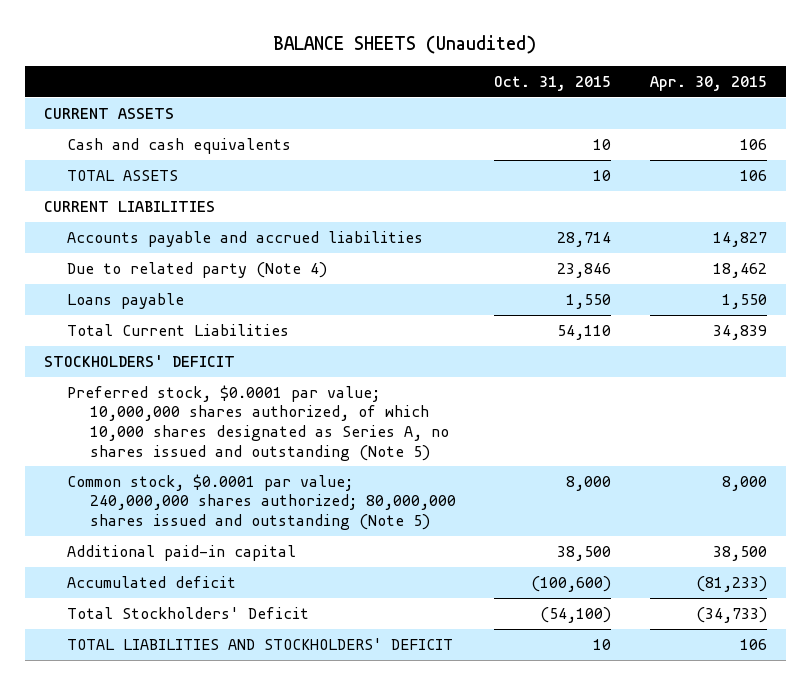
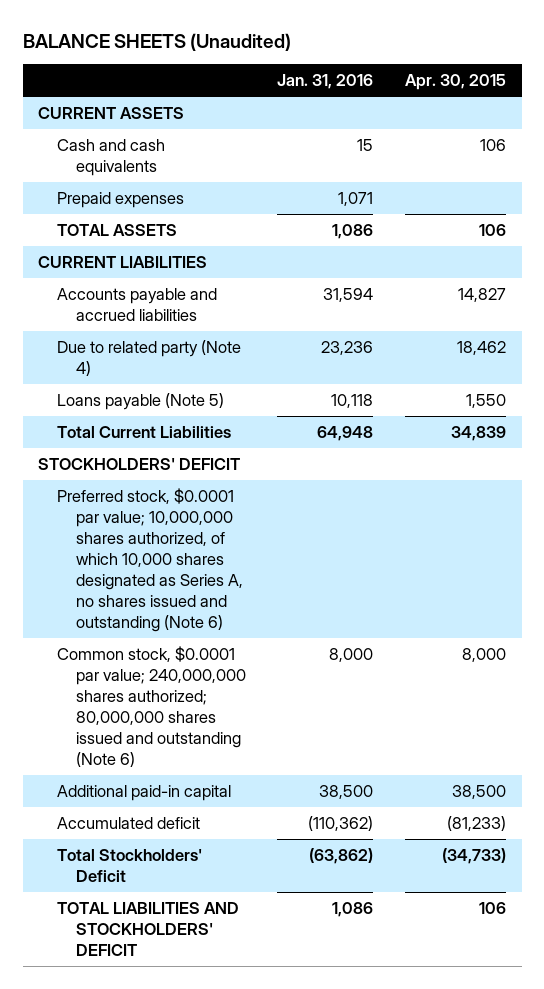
- | Oct. 31, 2015 | Apr. 30, 2015
+ | Jan. 31, 2016 | Apr. 30, 2015
+ Prepaid expenses | 1,071 |
- Loans payable | 1,550 | 1,550
+ Loans payable (Note 5) | 10,118 | 1,550
- Preferred stock, $0.0001 par value; 10,000,000 shares authorized, of which 10,000 shares designated as Series A, no shares issued and outstanding (Note 5)
- Common stock, $0.0001 par value; 240,000,000 shares authorized; 80,000,000 shares issued and outstanding (Note 5) | 8,000 | 8,000
+ Preferred stock, $0.0001 par value; 10,000,000 shares authorized, of which 10,000 shares designated as Series A, no shares issued and outstanding (Note 6)
+ Common stock, $0.0001 par value; 240,000,000 shares authorized; 80,000,000 shares issued and outstanding (Note 6) | 8,000 | 8,000

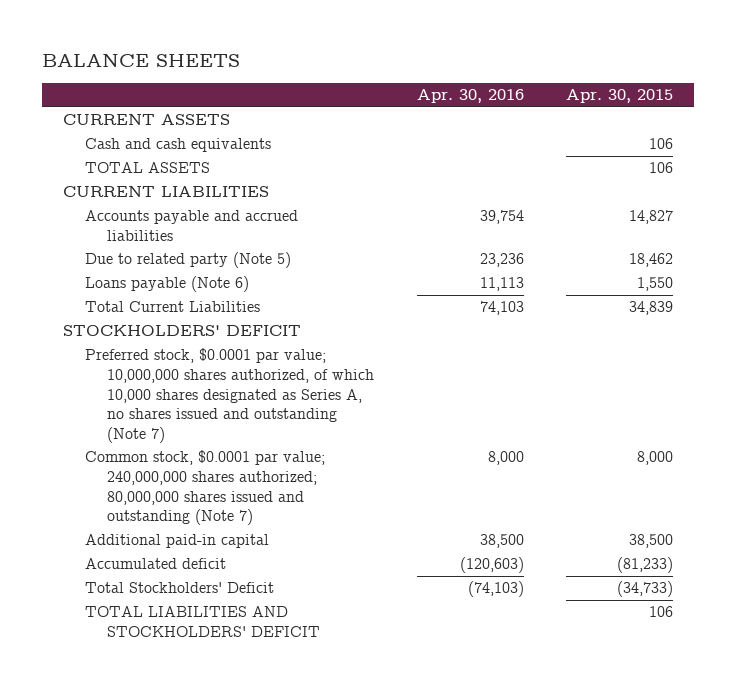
- BALANCE SHEETS (Unaudited)
+ BALANCE SHEETS
- | Jan. 31, 2016 | Apr. 30, 2015
+ | Apr. 30, 2016 | Apr. 30, 2015
- Prepaid expenses | 1,071 |
- Due to related party (Note 4) | 23,236 | 18,462
- Loans payable (Note 5) | 10,118 | 1,550
+ Due to related party (Note 5) | 23,236 | 18,462
+ Loans payable (Note 6) | 11,113 | 1,550
- Preferred stock, $0.0001 par value; 10,000,000 shares authorized, of which 10,000 shares designated as Series A, no shares issued and outstanding (Note 6)
- Common stock, $0.0001 par value; 240,000,000 shares authorized; 80,000,000 shares issued and outstanding (Note 6) | 8,000 | 8,000
+ Preferred stock, $0.0001 par value; 10,000,000 shares authorized, of which 10,000 shares designated as Series A, no shares issued and outstanding (Note 7)
+ Common stock, $0.0001 par value; 240,000,000 shares authorized; 80,000,000 shares issued and outstanding (Note 7) | 8,000 | 8,000

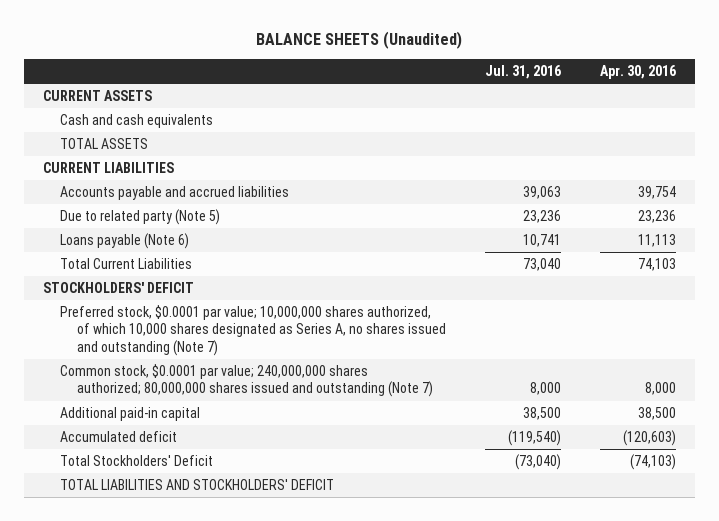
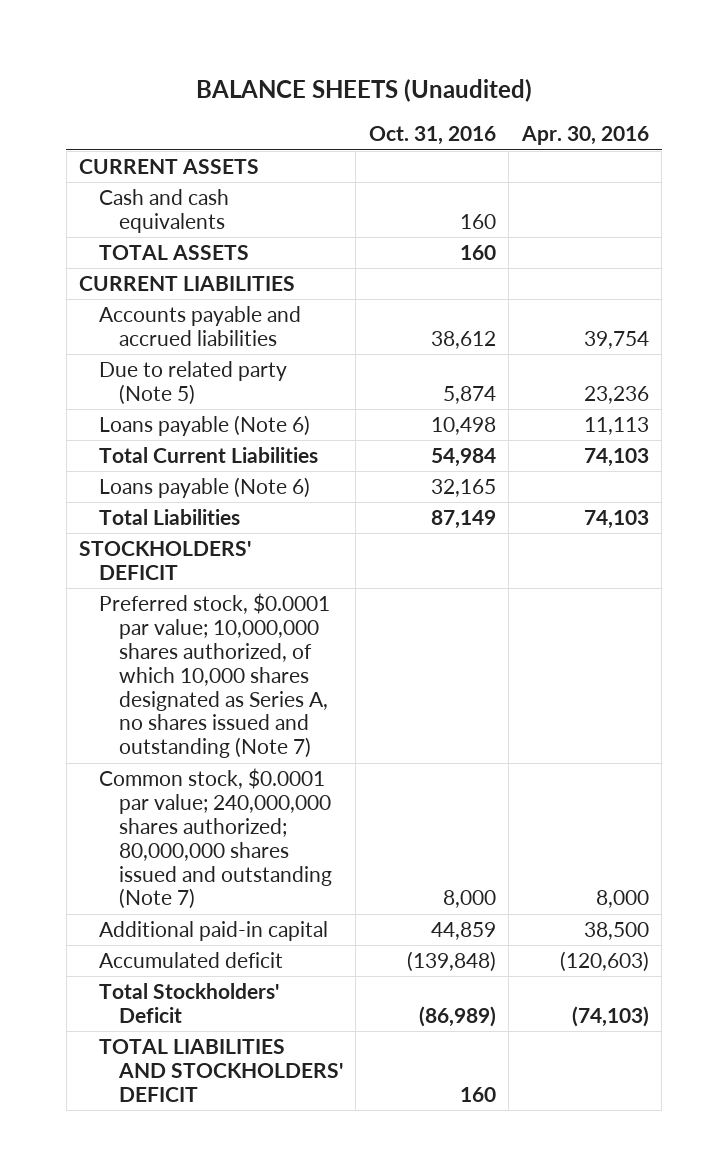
- | Jul. 31, 2016 | Apr. 30, 2016
+ | Oct. 31, 2016 | Apr. 30, 2016
+ Loans payable (Note 6) | 32,165 |
+ Total Liabilities | 87,149 | 74,103

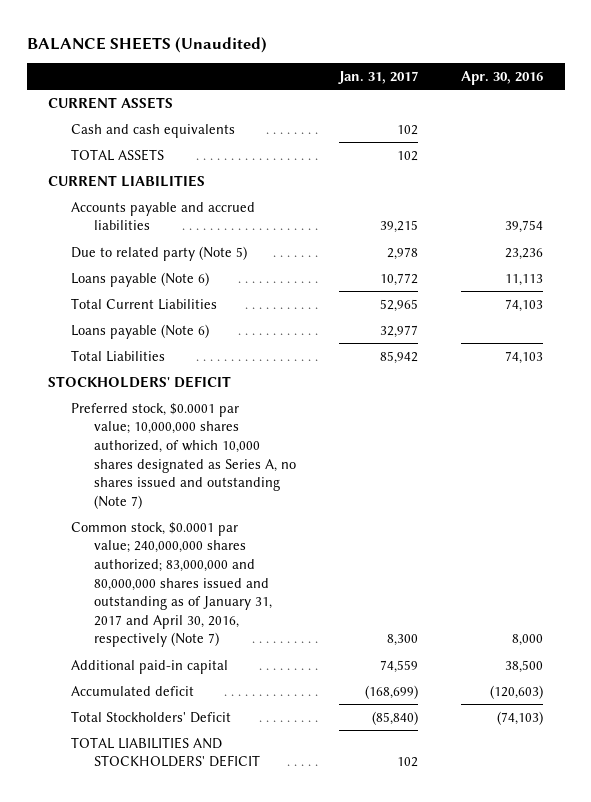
- | Oct. 31, 2016 | Apr. 30, 2016
+ | Jan. 31, 2017 | Apr. 30, 2016
- Common stock, $0.0001 par value; 240,000,000 shares authorized; 80,000,000 shares issued and outstanding (Note 7) | 8,000 | 8,000
+ Common stock, $0.0001 par value; 240,000,000 shares authorized; 83,000,000 and 80,000,000 shares issued and outstanding as of January 31, 2017 and April 30, 2016, respectively (Note 7) | 8,300 | 8,000

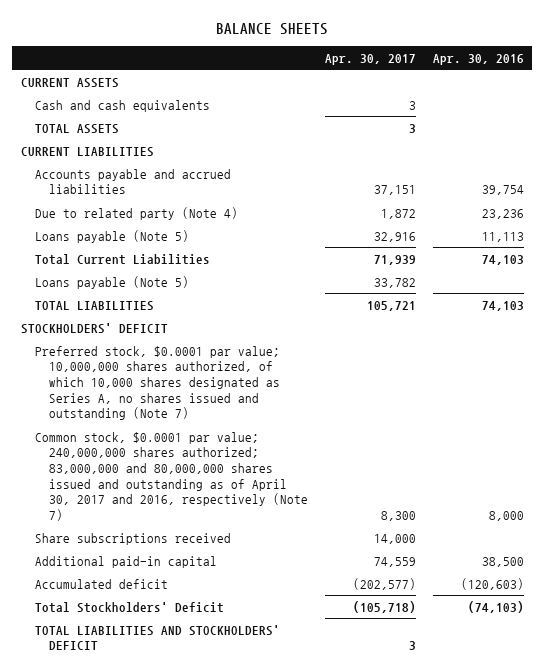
- BALANCE SHEETS (Unaudited)
+ BALANCE SHEETS
- | Jan. 31, 2017 | Apr. 30, 2016
+ | Apr. 30, 2017 | Apr. 30, 2016
- Due to related party (Note 5) | 2,978 | 23,236
- Loans payable (Note 6) | 10,772 | 11,113
+ Due to related party (Note 4) | 1,872 | 23,236
+ Loans payable (Note 5) | 32,916 | 11,113
- Loans payable (Note 6) | 32,977 |
- Total Liabilities | 85,942 | 74,103
+ Loans payable (Note 5) | 33,782 |
+ TOTAL LIABILITIES | 105,721 | 74,103
- Common stock, $0.0001 par value; 240,000,000 shares authorized; 83,000,000 and 80,000,000 shares issued and outstanding as of January 31, 2017 and April 30, 2016, respectively (Note 7) | 8,300 | 8,000
+ Common stock, $0.0001 par value; 240,000,000 shares authorized; 83,000,000 and 80,000,000 shares issued and outstanding as of April 30, 2017 and 2016, respectively (Note 7) | 8,300 | 8,000
+ Share subscriptions received | 14,000 |

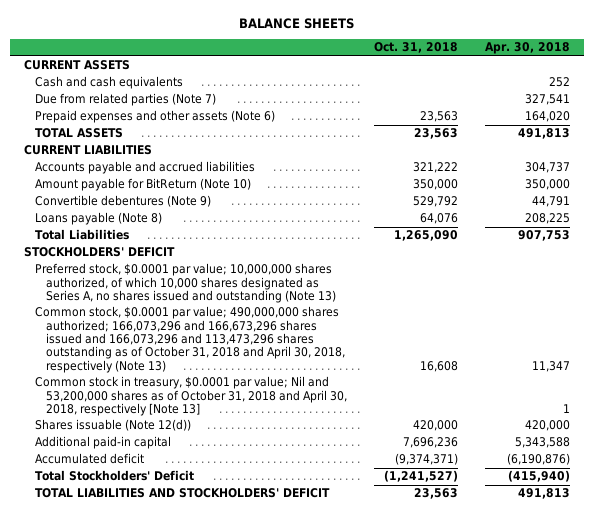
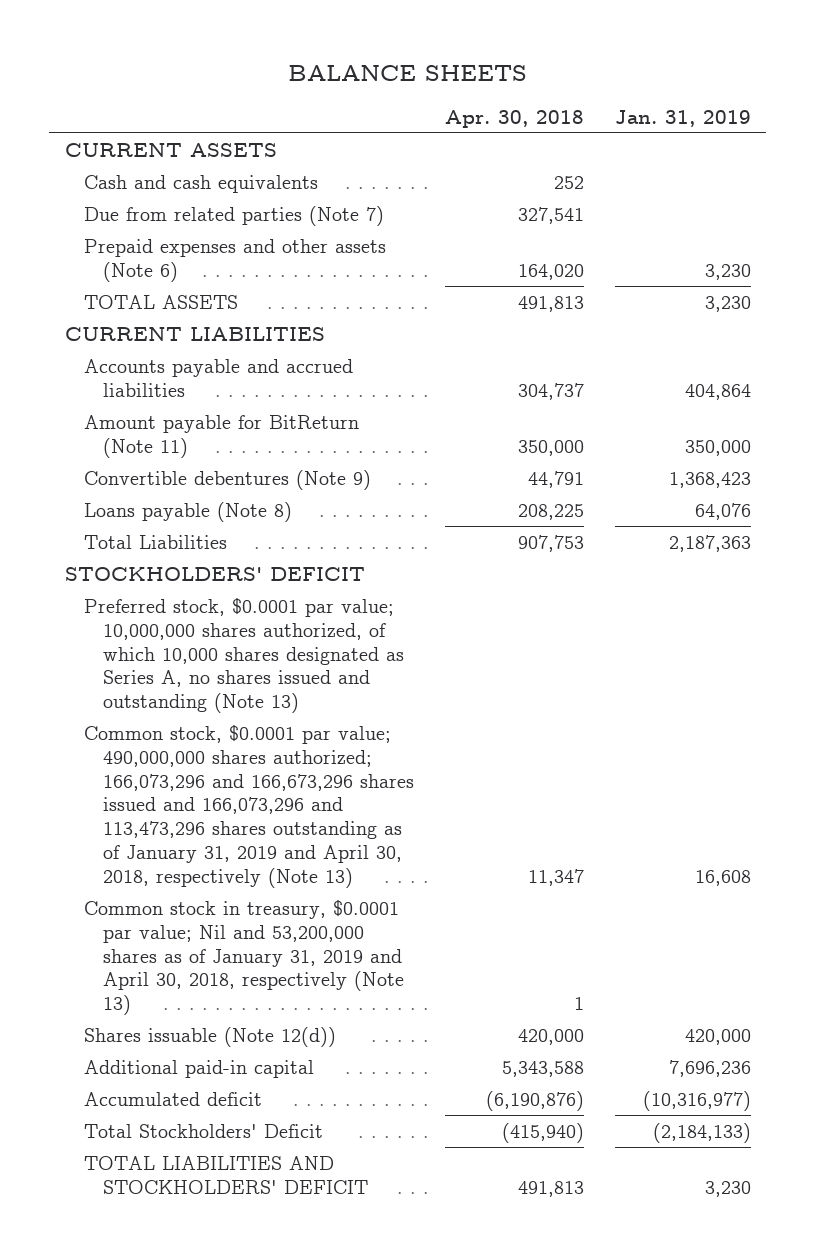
- | Oct. 31, 2018 | Apr. 30, 2018
+ | Apr. 30, 2018 | Jan. 31, 2019
- Amount payable for BitReturn (Note 10) | 350,000 | 350,000
+ Amount payable for BitReturn (Note 11) | 350,000 | 350,000
- Common stock, $0.0001 par value; 490,000,000 shares authorized; 166,073,296 and 166,673,296 shares issued and 166,073,296 and 113,473,296 shares outstanding as of October 31, 2018 and April 30, 2018, respectively (Note 13) | 16,608 | 11,347
- Common stock in treasury, $0.0001 par value; Nil and 53,200,000 shares as of October 31, 2018 and April 30, 2018, respectively [Note 13] | | 1
+ Common stock, $0.0001 par value; 490,000,000 shares authorized; 166,073,296 and 166,673,296 shares issued and 166,073,296 and 113,473,296 shares outstanding as of January 31, 2019 and April 30, 2018, respectively (Note 13) | 11,347 | 16,608
+ Common stock in treasury, $0.0001 par value; Nil and 53,200,000 shares as of January 31, 2019 and April 30, 2018, respectively (Note 13) | 1 |

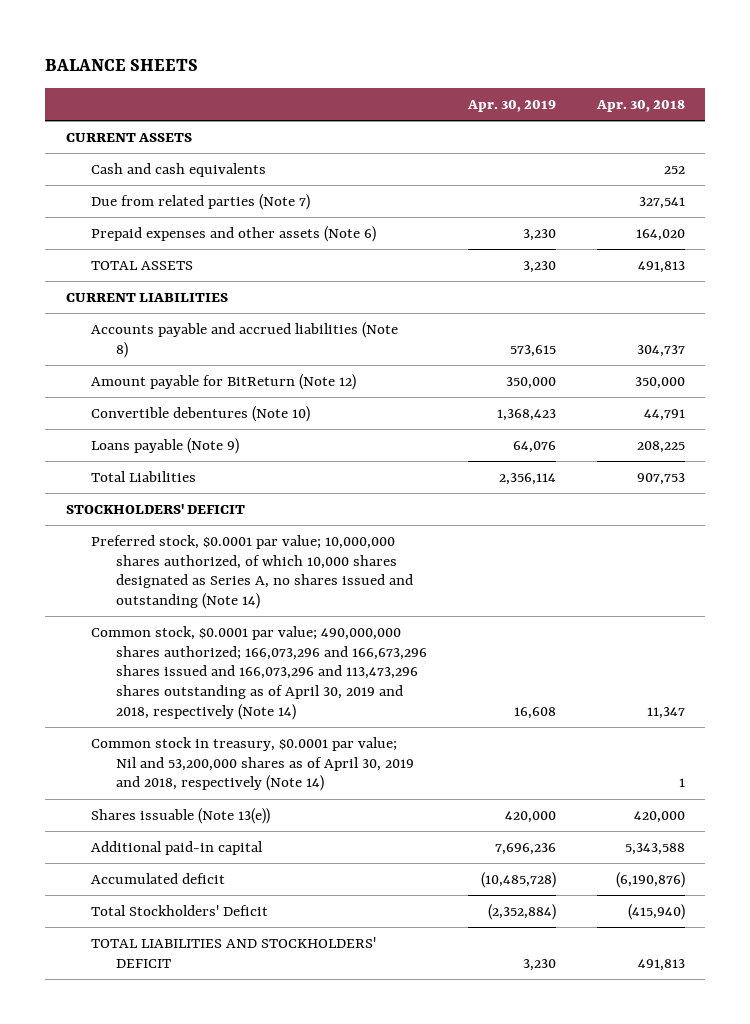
- | Apr. 30, 2018 | Jan. 31, 2019
+ | Apr. 30, 2019 | Apr. 30, 2018
- Accounts payable and accrued liabilities | 304,737 | 404,864
- Amount payable for BitReturn (Note 11) | 350,000 | 350,000
- Convertible debentures (Note 9) | 44,791 | 1,368,423
- Loans payable (Note 8) | 208,225 | 64,076
+ Accounts payable and accrued liabilities (Note 8) | 573,615 | 304,737
+ Amount payable for BitReturn (Note 12) | 350,000 | 350,000
+ Convertible debentures (Note 10) | 1,368,423 | 44,791
+ Loans payable (Note 9) | 64,076 | 208,225
- Preferred stock, $0.0001 par value; 10,000,000 shares authorized, of which 10,000 shares designated as Series A, no shares issued and outstanding (Note 13)
- Common stock, $0.0001 par value; 490,000,000 shares authorized; 166,073,296 and 166,673,296 shares issued and 166,073,296 and 113,473,296 shares outstanding as of January 31, 2019 and April 30, 2018, respectively (Note 13) | 11,347 | 16,608
- Common stock in treasury, $0.0001 par value; Nil and 53,200,000 shares as of January 31, 2019 and April 30, 2018, respectively (Note 13) | 1 |
- Shares issuable (Note 12(d)) | 420,000 | 420,000
+ Preferred stock, $0.0001 par value; 10,000,000 shares authorized, of which 10,000 shares designated as Series A, no shares issued and outstanding (Note 14)
+ Common stock, $0.0001 par value; 490,000,000 shares authorized; 166,073,296 and 166,673,296 shares issued and 166,073,296 and 113,473,296 shares outstanding as of April 30, 2019 and 2018, respectively (Note 14) | 16,608 | 11,347
+ Common stock in treasury, $0.0001 par value; Nil and 53,200,000 shares as of April 30, 2019 and 2018, respectively (Note 14) | | 1
+ Shares issuable (Note 13(e)) | 420,000 | 420,000

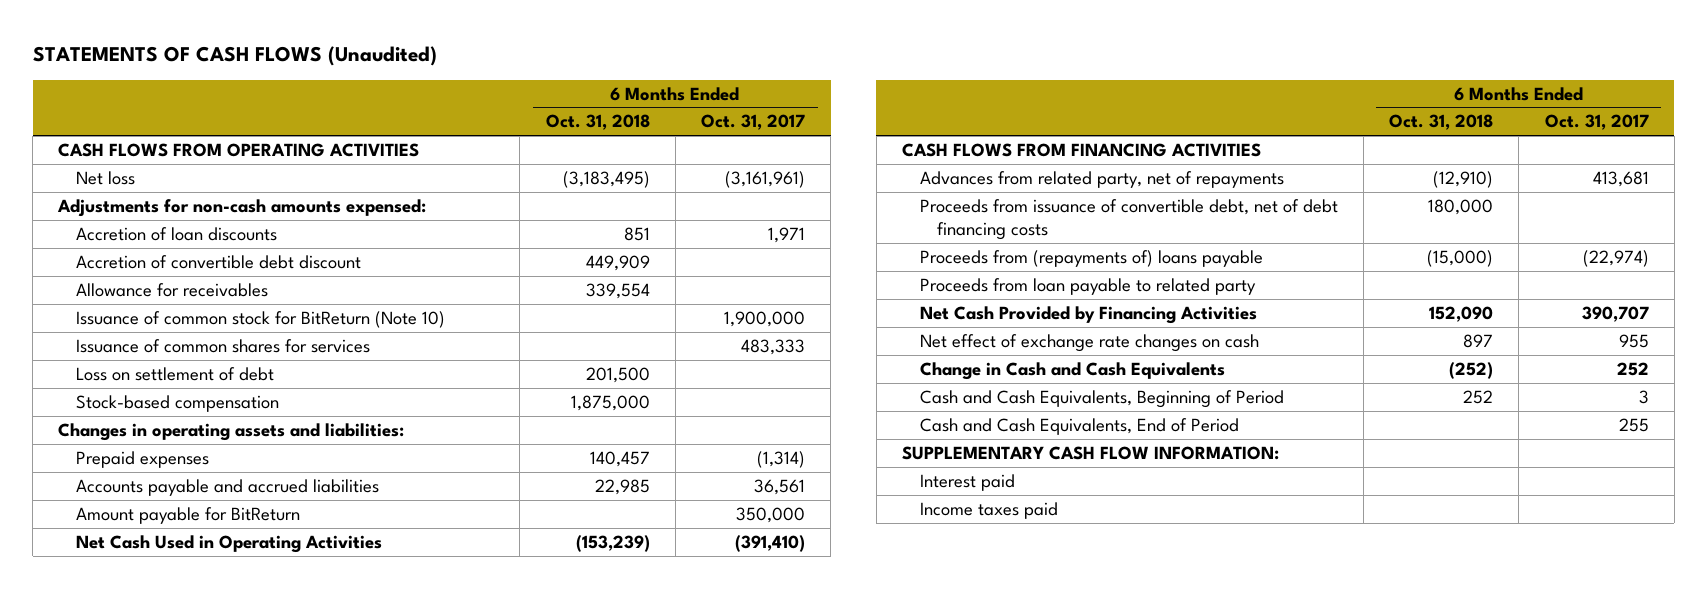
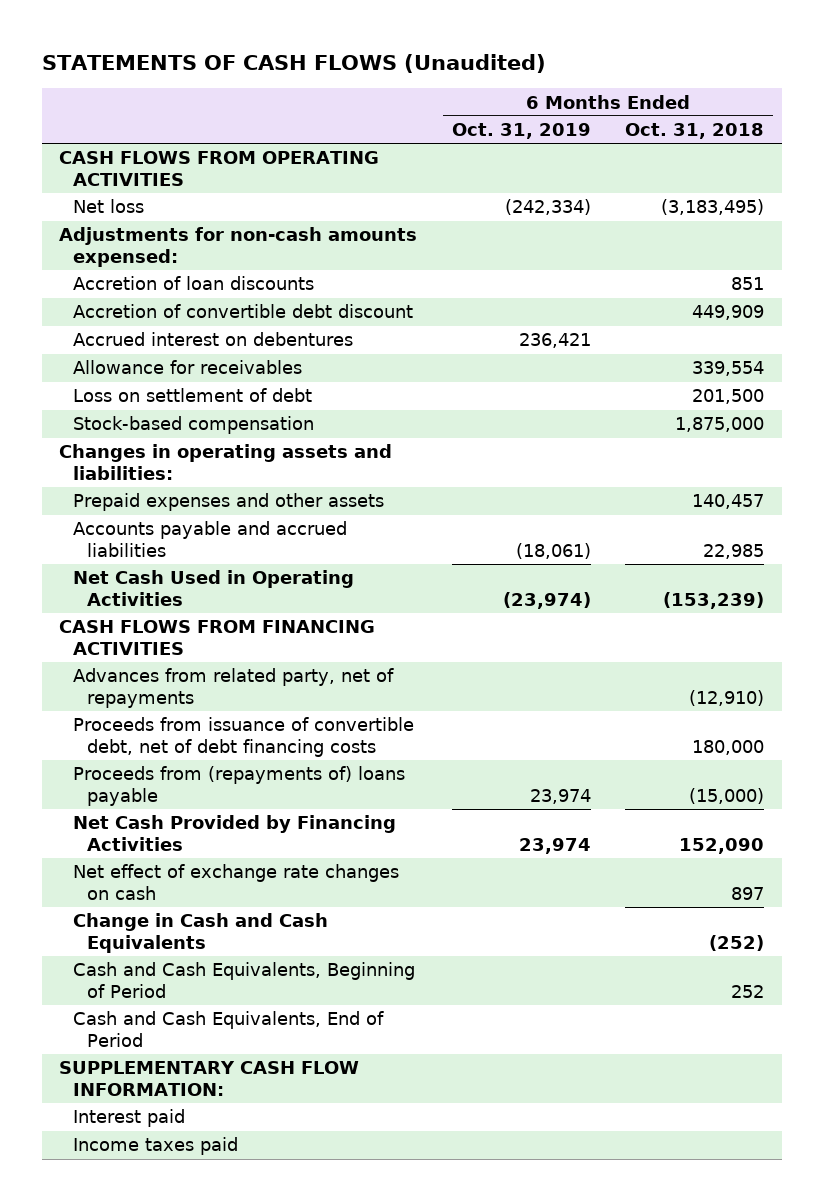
- | 6 Months Ended Oct. 31, 2018 | 6 Months Ended Oct. 31, 2017
+ | 6 Months Ended Oct. 31, 2019 | 6 Months Ended Oct. 31, 2018
+ Accrued interest on debentures | 236,421 |
- Issuance of common stock for BitReturn (Note 10) | | 1,900,000
- Issuance of common shares for services | | 483,333
- Prepaid expenses | 140,457 | (1,314)
+ Prepaid expenses and other assets | | 140,457
- Amount payable for BitReturn | | 350,000
- Proceeds from loan payable to related party

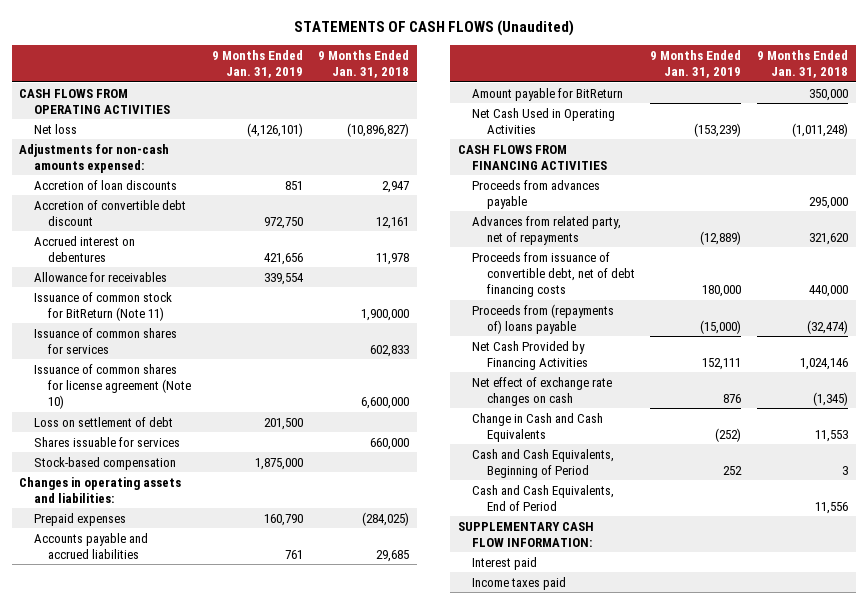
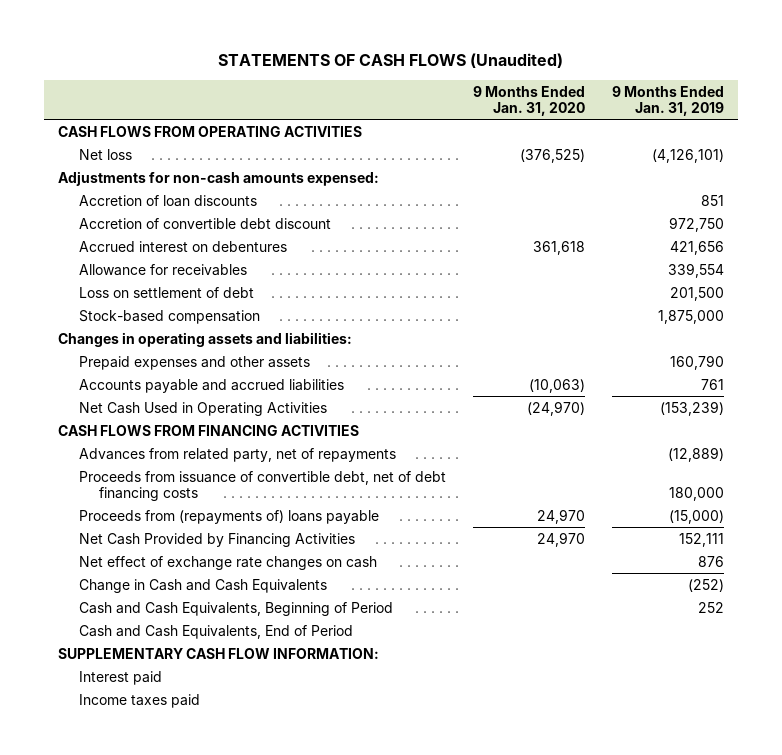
- | 9 Months Ended Jan. 31, 2019 | 9 Months Ended Jan. 31, 2018
+ | 9 Months Ended Jan. 31, 2020 | 9 Months Ended Jan. 31, 2019
- Issuance of common stock for BitReturn (Note 11) | | 1,900,000
- Issuance of common shares for services | | 602,833
- Issuance of common shares for license agreement (Note 10) | | 6,600,000
- Shares issuable for services | | 660,000
- Prepaid expenses | 160,790 | (284,025)
+ Prepaid expenses and other assets | | 160,790
- Amount payable for BitReturn | | 350,000
- Proceeds from advances payable | | 295,000

